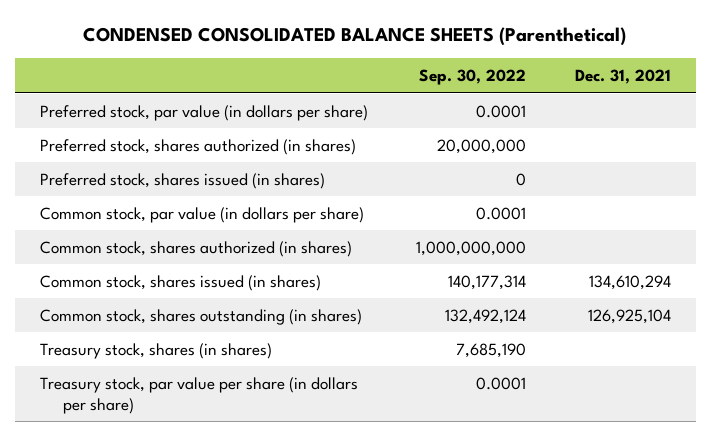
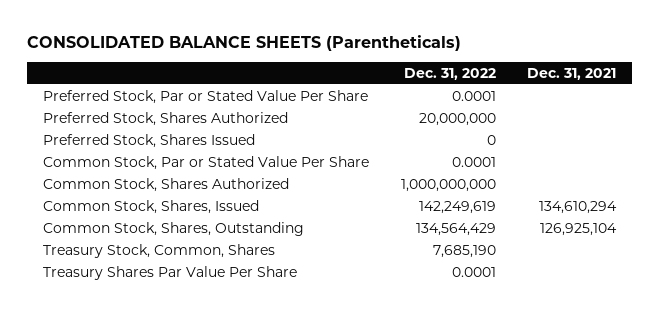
- CONDENSED CONSOLIDATED BALANCE SHEETS (Parenthetical)
+ CONSOLIDATED BALANCE SHEETS (Parentheticals)
- | Sep. 30, 2022 | Dec. 31, 2021
+ | Dec. 31, 2022 | Dec. 31, 2021
- Preferred stock, par value (in dollars per share) | 0.0001 |
- Preferred stock, shares authorized (in shares) | 20,000,000 |
- Preferred stock, shares issued (in shares) | 0 |
- Common stock, par value (in dollars per share) | 0.0001 |
- Common stock, shares authorized (in shares) | 1,000,000,000 |
- Common stock, shares issued (in shares) | 140,177,314 | 134,610,294
- Common stock, shares outstanding (in shares) | 132,492,124 | 126,925,104
- Treasury stock, shares (in shares) | 7,685,190 |
- Treasury stock, par value per share (in dollars per share) | 0.0001 |
+ Preferred Stock, Par or Stated Value Per Share | 0.0001 |
+ Preferred Stock, Shares Authorized | 20,000,000 |
+ Preferred Stock, Shares Issued | 0 |
+ Common Stock, Par or Stated Value Per Share | 0.0001 |
+ Common Stock, Shares Authorized | 1,000,000,000 |
+ Common Stock, Shares, Issued | 142,249,619 | 134,610,294
+ Common Stock, Shares, Outstanding | 134,564,429 | 126,925,104
+ Treasury Stock, Common, Shares | 7,685,190 |
+ Treasury Shares Par Value Per Share | 0.0001 |

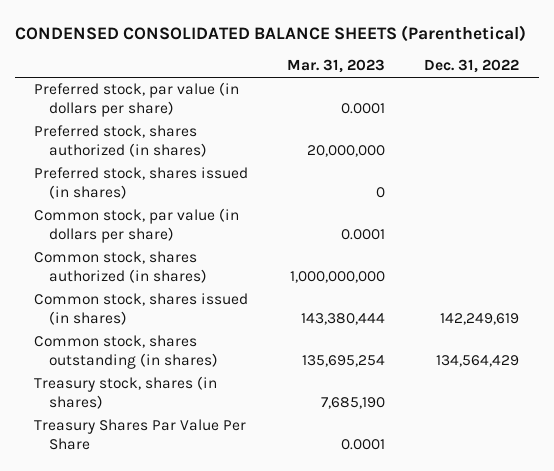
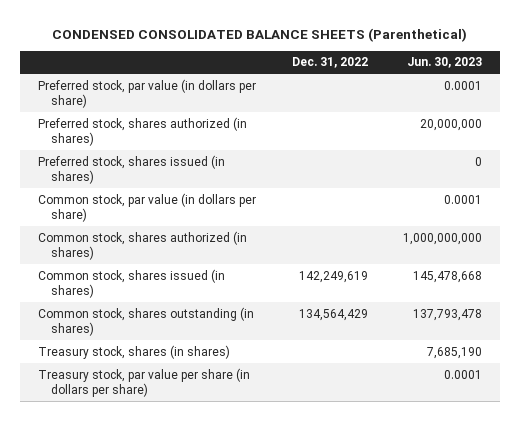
- | Mar. 31, 2023 | Dec. 31, 2022
+ | Dec. 31, 2022 | Jun. 30, 2023
- Treasury Shares Par Value Per Share | 0.0001 |
+ Treasury stock, par value per share (in dollars per share) | | 0.0001

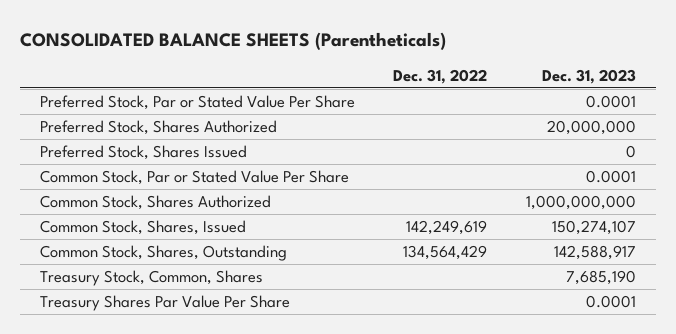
- CONDENSED CONSOLIDATED BALANCE SHEETS (Parenthetical)
+ CONSOLIDATED BALANCE SHEETS (Parentheticals)
- | Dec. 31, 2022 | Jun. 30, 2023
+ | Dec. 31, 2022 | Dec. 31, 2023
- Preferred stock, par value (in dollars per share) | | 0.0001
- Preferred stock, shares authorized (in shares) | | 20,000,000
- Preferred stock, shares issued (in shares) | | 0
- Common stock, par value (in dollars per share) | | 0.0001
- Common stock, shares authorized (in shares) | | 1,000,000,000
- Common stock, shares issued (in shares) | 142,249,619 | 145,478,668
- Common stock, shares outstanding (in shares) | 134,564,429 | 137,793,478
- Treasury stock, shares (in shares) | | 7,685,190
- Treasury stock, par value per share (in dollars per share) | | 0.0001
+ Preferred Stock, Par or Stated Value Per Share | | 0.0001
+ Preferred Stock, Shares Authorized | | 20,000,000
+ Preferred Stock, Shares Issued | | 0
+ Common Stock, Par or Stated Value Per Share | | 0.0001
+ Common Stock, Shares Authorized | | 1,000,000,000
+ Common Stock, Shares, Issued | 142,249,619 | 150,274,107
+ Common Stock, Shares, Outstanding | 134,564,429 | 142,588,917
+ Treasury Stock, Common, Shares | | 7,685,190
+ Treasury Shares Par Value Per Share | | 0.0001

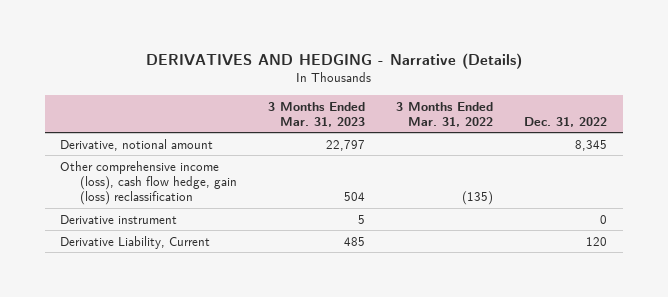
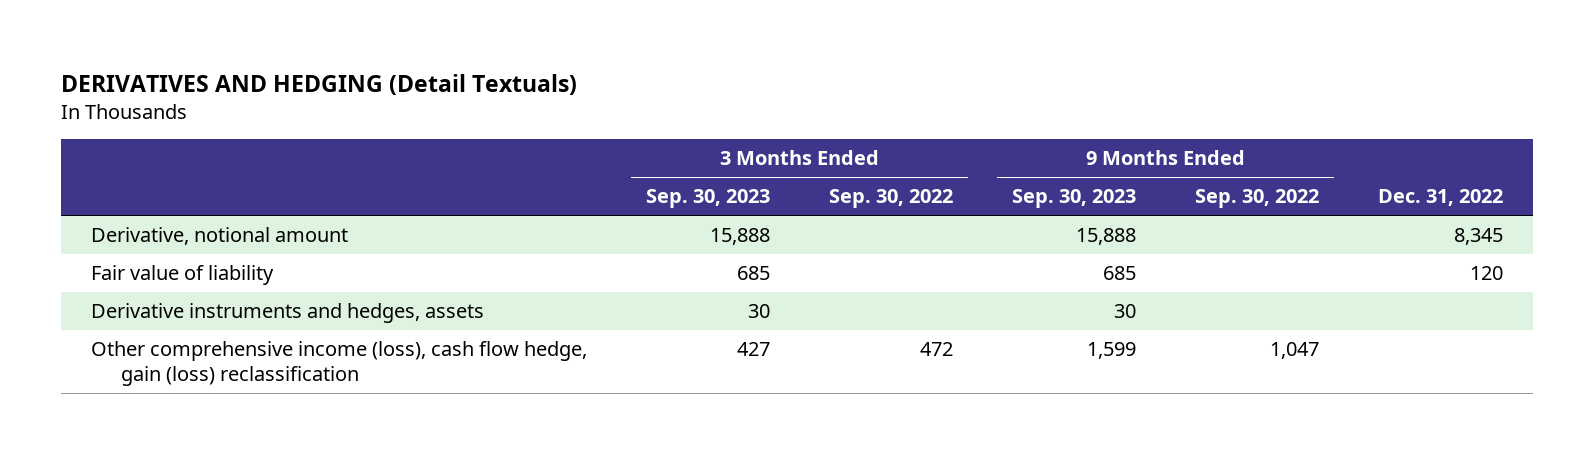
- DERIVATIVES AND HEDGING - Narrative (Details)
+ DERIVATIVES AND HEDGING (Detail Textuals)
- | 3 Months Ended Mar. 31, 2023 | 3 Months Ended Mar. 31, 2022 | Dec. 31, 2022
+ | 3 Months Ended Sep. 30, 2023 | 3 Months Ended Sep. 30, 2022 | 9 Months Ended Sep. 30, 2023 | 9 Months Ended Sep. 30, 2022 | Dec. 31, 2022
+ Fair value of liability | 685 | | 685 | | 120
+ Derivative instruments and hedges, assets | 30 | | 30 | |
- Derivative instrument | 5 | | 0
- Derivative Liability, Current | 485 | | 120

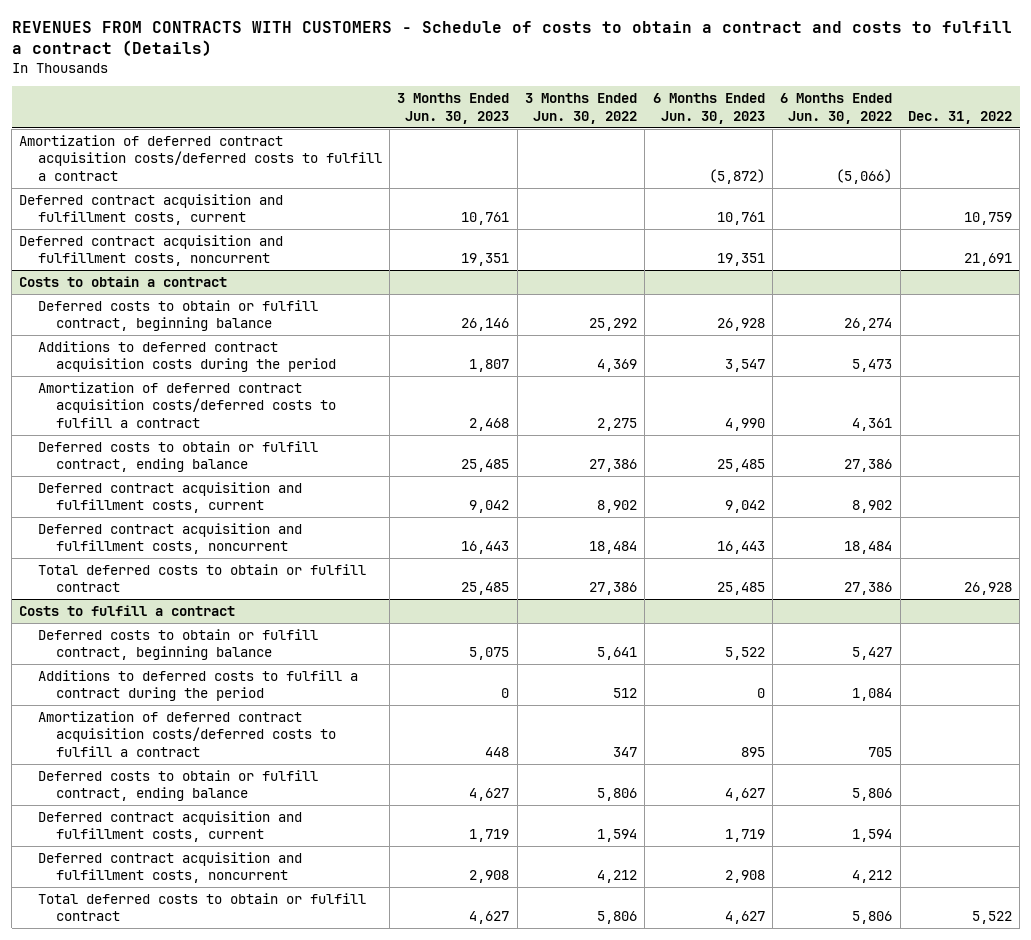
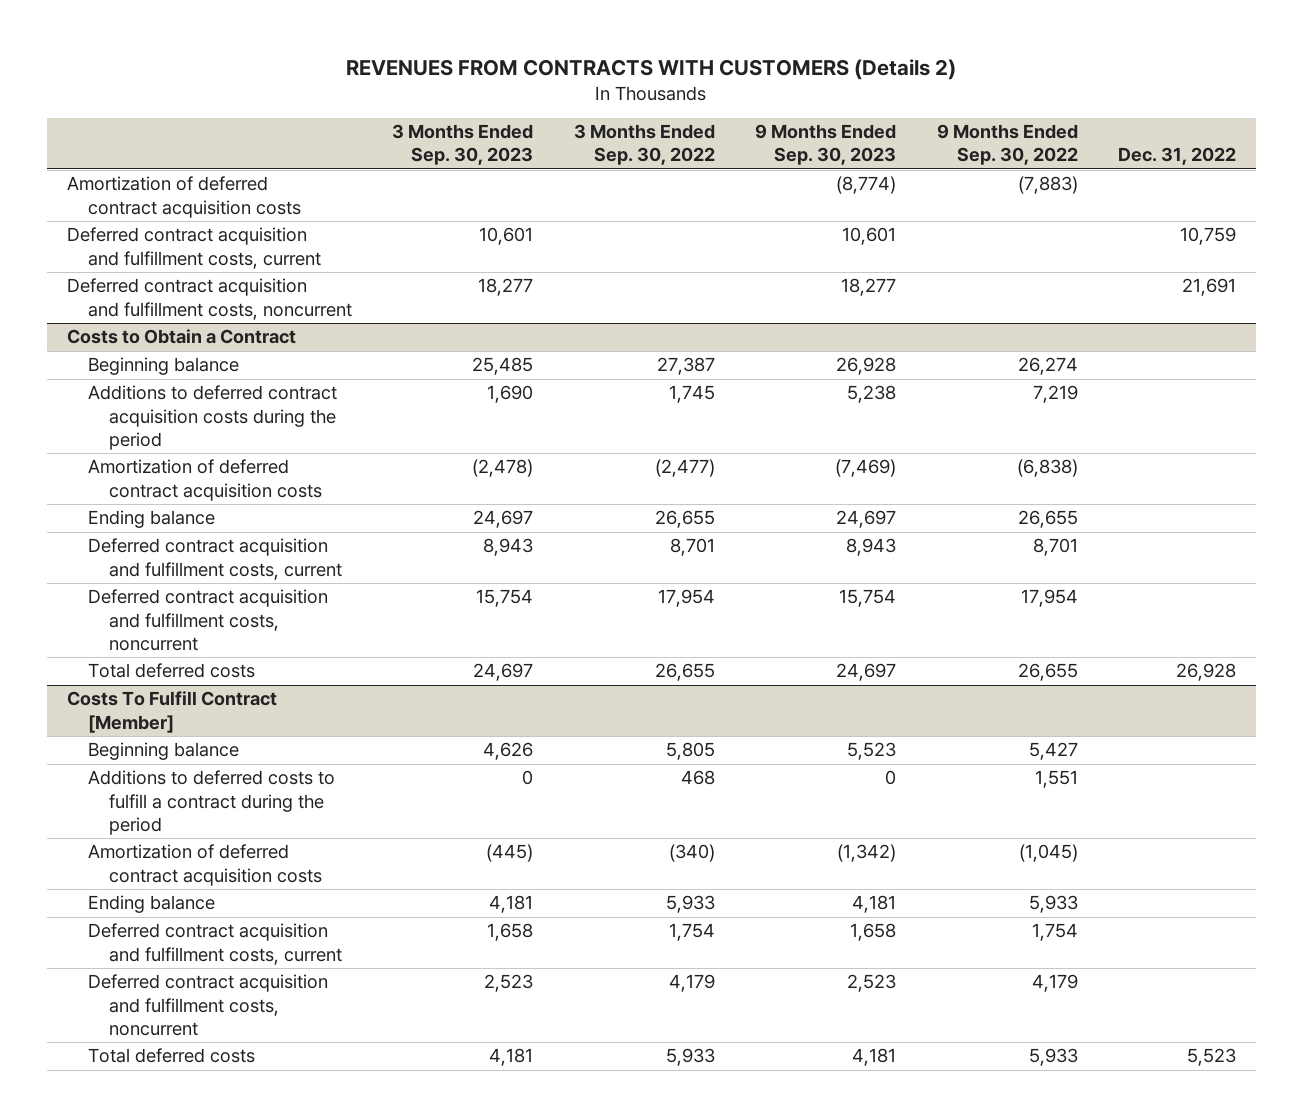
- REVENUES FROM CONTRACTS WITH CUSTOMERS - Schedule of costs to obtain a contract and costs to fulfill a contract (Details)
+ REVENUES FROM CONTRACTS WITH CUSTOMERS (Details 2)
- | 3 Months Ended Jun. 30, 2023 | 3 Months Ended Jun. 30, 2022 | 6 Months Ended Jun. 30, 2023 | 6 Months Ended Jun. 30, 2022 | Dec. 31, 2022
+ | 3 Months Ended Sep. 30, 2023 | 3 Months Ended Sep. 30, 2022 | 9 Months Ended Sep. 30, 2023 | 9 Months Ended Sep. 30, 2022 | Dec. 31, 2022
- Amortization of deferred contract acquisition costs/deferred costs to fulfill a contract | | | (5,872) | (5,066) |
+ Amortization of deferred contract acquisition costs | | | (8,774) | (7,883) |
- Costs to obtain a contract
- Deferred costs to obtain or fulfill contract, beginning balance | 26,146 | 25,292 | 26,928 | 26,274 |
+ Costs to Obtain a Contract
+ Beginning balance | 25,485 | 27,387 | 26,928 | 26,274 |
- Amortization of deferred contract acquisition costs/deferred costs to fulfill a contract | 2,468 | 2,275 | 4,990 | 4,361 |
- Deferred costs to obtain or fulfill contract, ending balance | 25,485 | 27,386 | 25,485 | 27,386 |
+ Amortization of deferred contract acquisition costs | (2,478) | (2,477) | (7,469) | (6,838) |
+ Ending balance | 24,697 | 26,655 | 24,697 | 26,655 |
- Total deferred costs to obtain or fulfill contract | 25,485 | 27,386 | 25,485 | 27,386 | 26,928
- Costs to fulfill a contract
- Deferred costs to obtain or fulfill contract, beginning balance | 5,075 | 5,641 | 5,522 | 5,427 |
+ Total deferred costs | 24,697 | 26,655 | 24,697 | 26,655 | 26,928
+ Costs To Fulfill Contract [Member]
+ Beginning balance | 4,626 | 5,805 | 5,523 | 5,427 |
- Amortization of deferred contract acquisition costs/deferred costs to fulfill a contract | 448 | 347 | 895 | 705 |
- Deferred costs to obtain or fulfill contract, ending balance | 4,627 | 5,806 | 4,627 | 5,806 |
+ Amortization of deferred contract acquisition costs | (445) | (340) | (1,342) | (1,045) |
+ Ending balance | 4,181 | 5,933 | 4,181 | 5,933 |
- Total deferred costs to obtain or fulfill contract | 4,627 | 5,806 | 4,627 | 5,806 | 5,522
+ Total deferred costs | 4,181 | 5,933 | 4,181 | 5,933 | 5,523

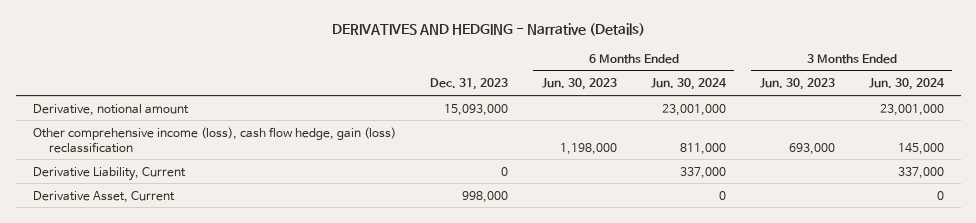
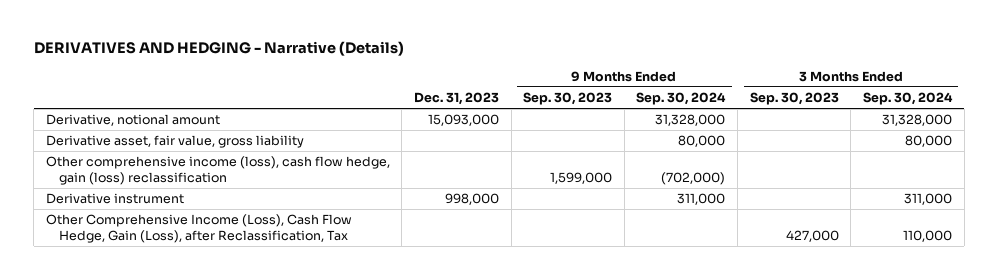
- | Dec. 31, 2023 | 6 Months Ended Jun. 30, 2023 | 6 Months Ended Jun. 30, 2024 | 3 Months Ended Jun. 30, 2023 | 3 Months Ended Jun. 30, 2024
+ | Dec. 31, 2023 | 9 Months Ended Sep. 30, 2023 | 9 Months Ended Sep. 30, 2024 | 3 Months Ended Sep. 30, 2023 | 3 Months Ended Sep. 30, 2024
+ Derivative asset, fair value, gross liability | | | 80,000 | | 80,000
- Derivative Liability, Current | 0 | | 337,000 | | 337,000
- Derivative Asset, Current | 998,000 | | 0 | | 0
+ Derivative instrument | 998,000 | | 311,000 | | 311,000
+ Other Comprehensive Income (Loss), Cash Flow Hedge, Gain (Loss), after Reclassification, Tax | | | | 427,000 | 110,000

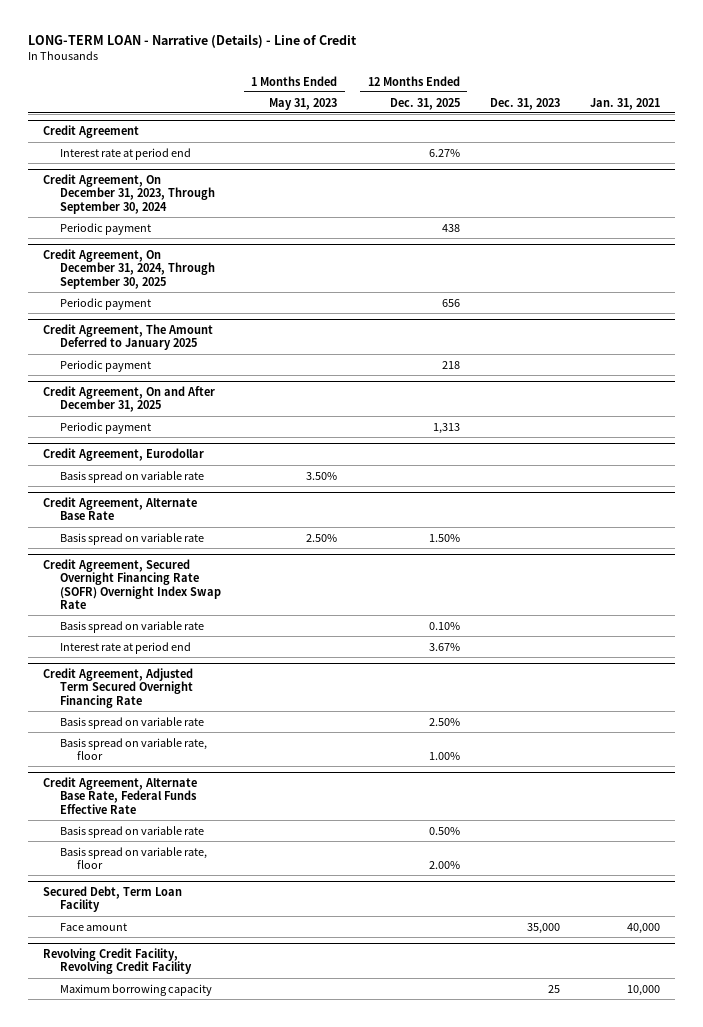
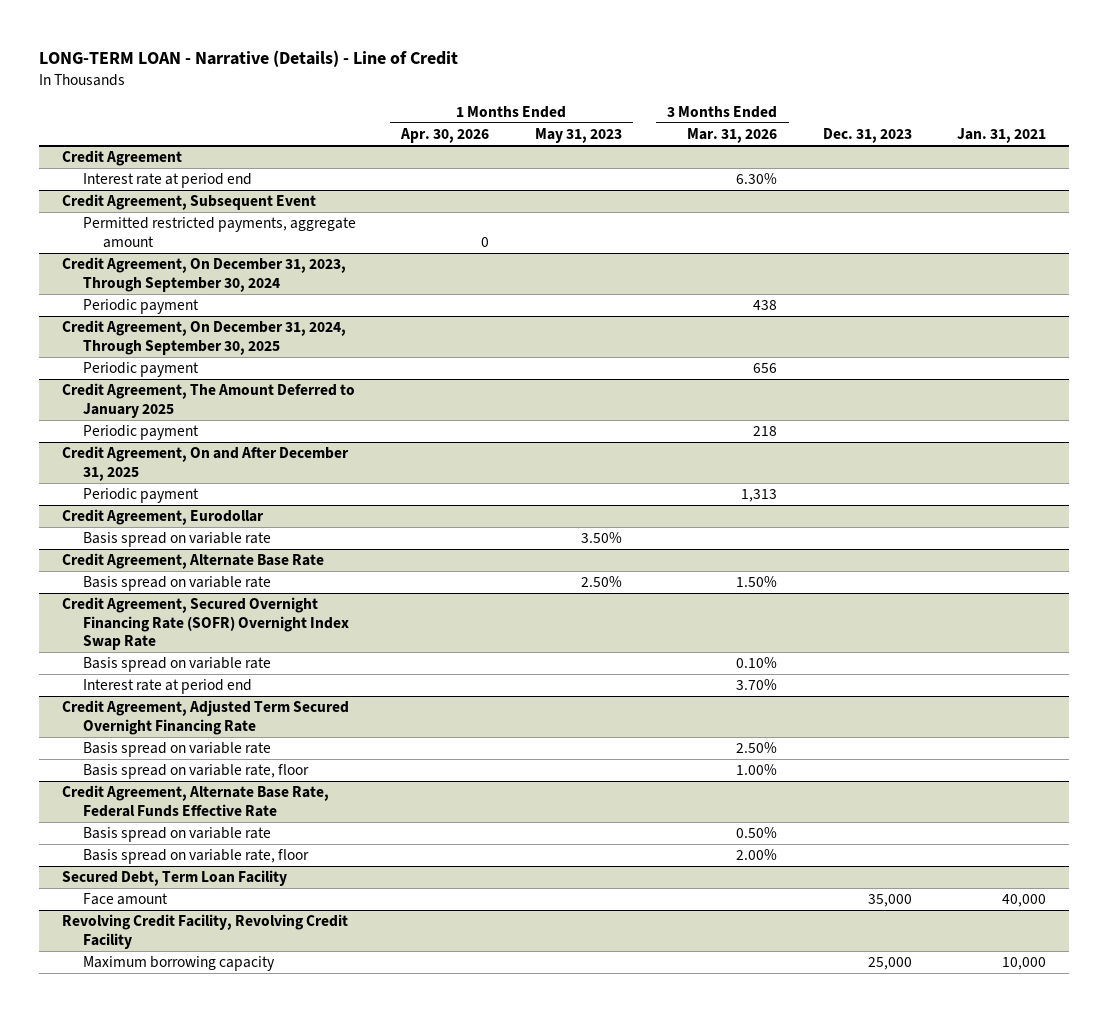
- | 1 Months Ended May 31, 2023 | 12 Months Ended Dec. 31, 2025 | Dec. 31, 2023 | Jan. 31, 2021
+ | 1 Months Ended Apr. 30, 2026 | 1 Months Ended May 31, 2023 | 3 Months Ended Mar. 31, 2026 | Dec. 31, 2023 | Jan. 31, 2021
+ Credit Agreement, Subsequent Event
+ Permitted restricted payments, aggregate amount | 0 | | | |
@ Revolving Credit Facility, Revolving Credit Facility
- Maximum borrowing capacity | | | 25 | 10,000
+ Maximum borrowing capacity | | | | 25,000 | 10,000

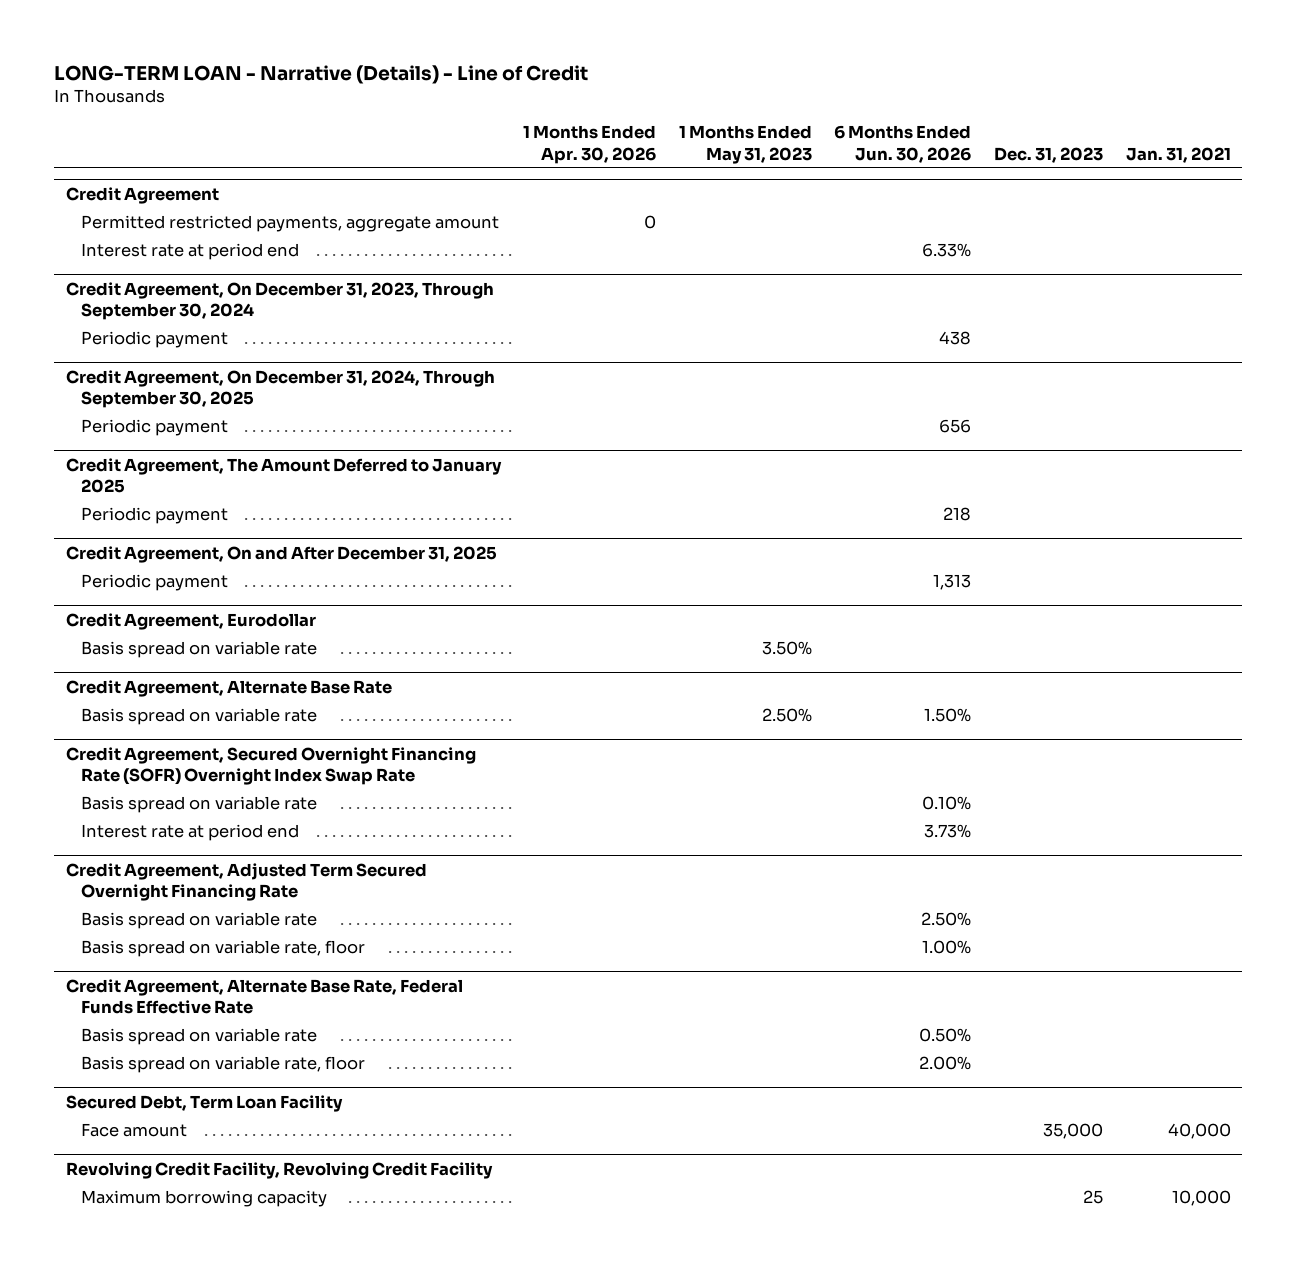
- | 1 Months Ended Apr. 30, 2026 | 1 Months Ended May 31, 2023 | 3 Months Ended Mar. 31, 2026 | Dec. 31, 2023 | Jan. 31, 2021
+ | 1 Months Ended Apr. 30, 2026 | 1 Months Ended May 31, 2023 | 6 Months Ended Jun. 30, 2026 | Dec. 31, 2023 | Jan. 31, 2021
@ Credit Agreement
+ Permitted restricted payments, aggregate amount | 0 | | | |
- Credit Agreement, Subsequent Event
- Permitted restricted payments, aggregate amount | 0 | | | |
@ Revolving Credit Facility, Revolving Credit Facility
- Maximum borrowing capacity | | | | 25,000 | 10,000
+ Maximum borrowing capacity | | | | 25 | 10,000

